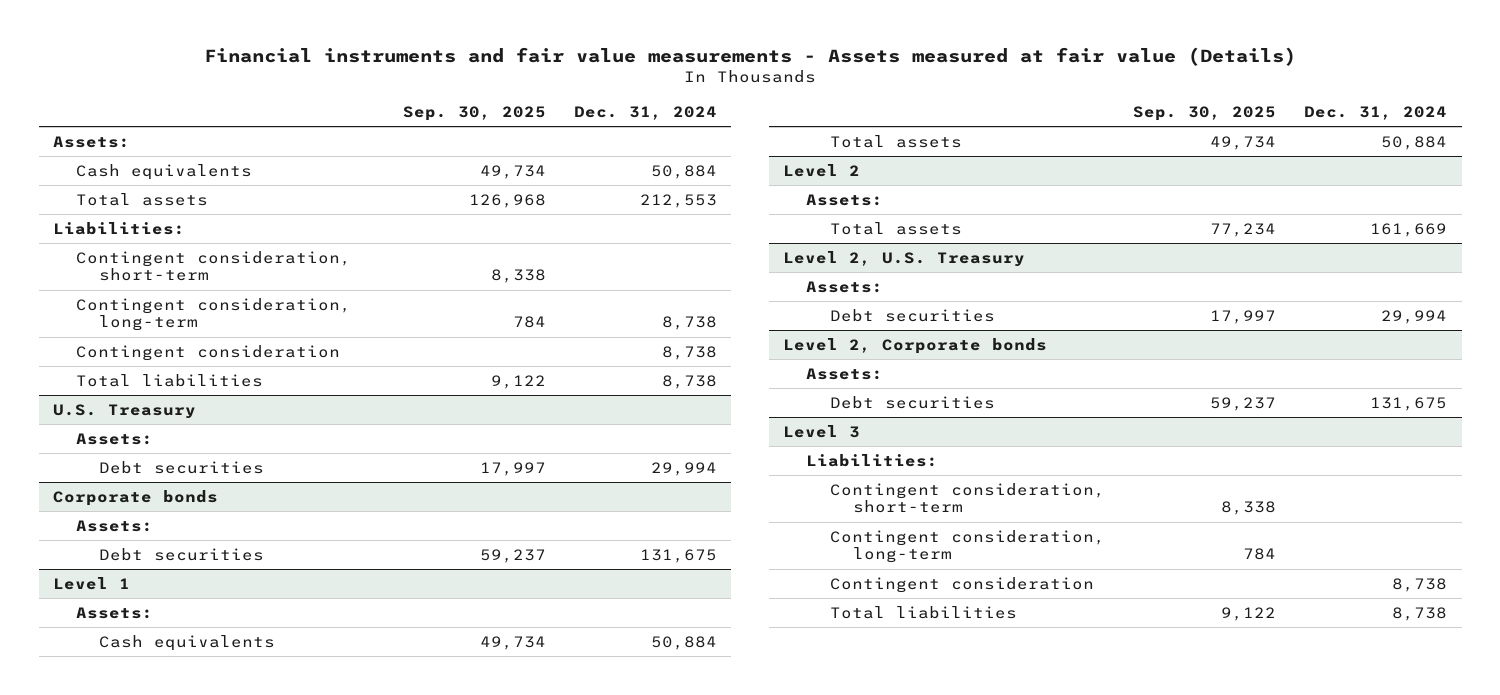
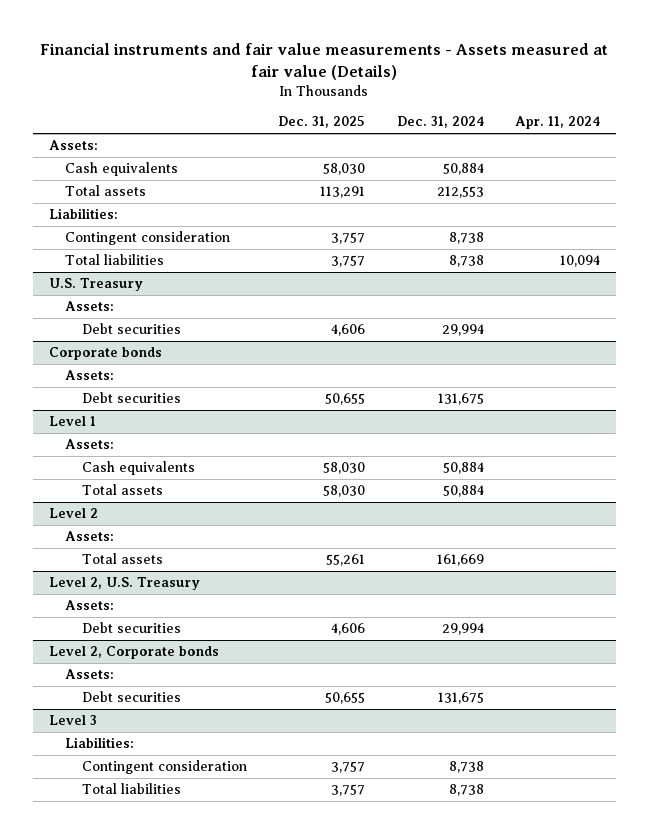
- | Sep. 30, 2025 | Dec. 31, 2024
+ | Dec. 31, 2025 | Dec. 31, 2024 | Apr. 11, 2024
- Contingent consideration, short-term | 8,338 |
- Contingent consideration, long-term | 784 | 8,738
@ Level 3
- Contingent consideration, short-term | 8,338 |
- Contingent consideration, long-term | 784 |

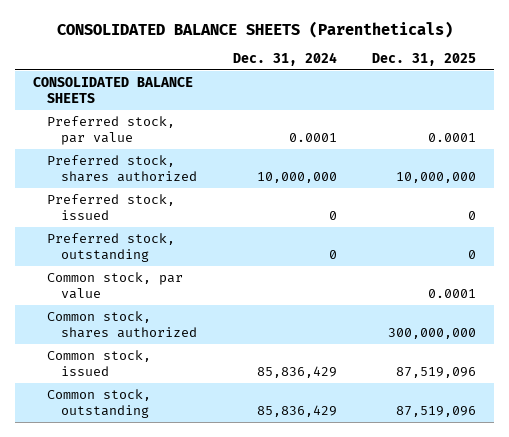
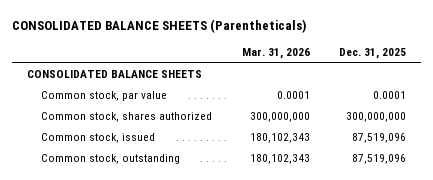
- | Dec. 31, 2024 | Dec. 31, 2025
+ | Mar. 31, 2026 | Dec. 31, 2025
- Preferred stock, par value | 0.0001 | 0.0001
- Preferred stock, shares authorized | 10,000,000 | 10,000,000
- Preferred stock, issued | 0 | 0
- Preferred stock, outstanding | 0 | 0

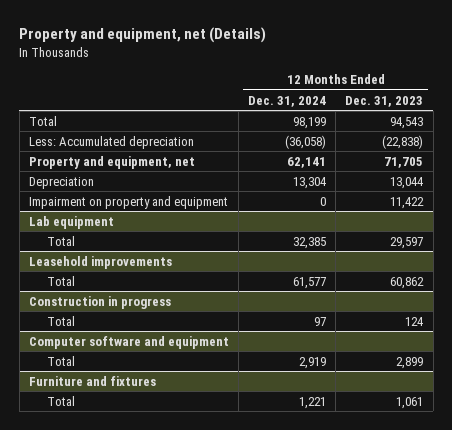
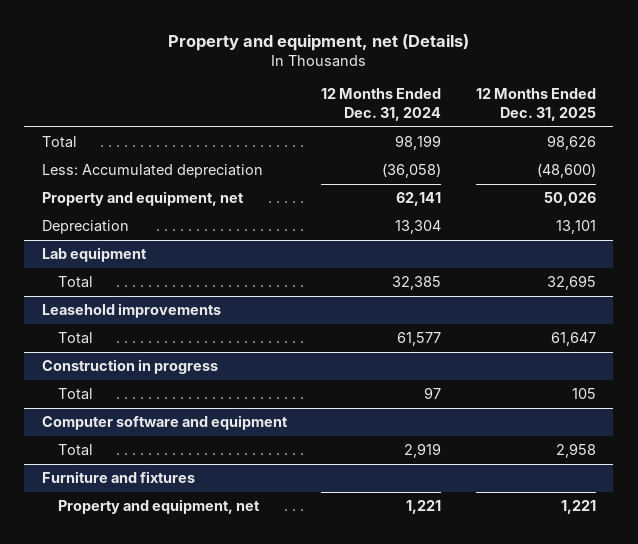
- | 12 Months Ended Dec. 31, 2024 | 12 Months Ended Dec. 31, 2023
+ | 12 Months Ended Dec. 31, 2024 | 12 Months Ended Dec. 31, 2025
- Impairment on property and equipment | 0 | 11,422
@ Furniture and fixtures
- Total | 1,221 | 1,061
+ Property and equipment, net | 1,221 | 1,221

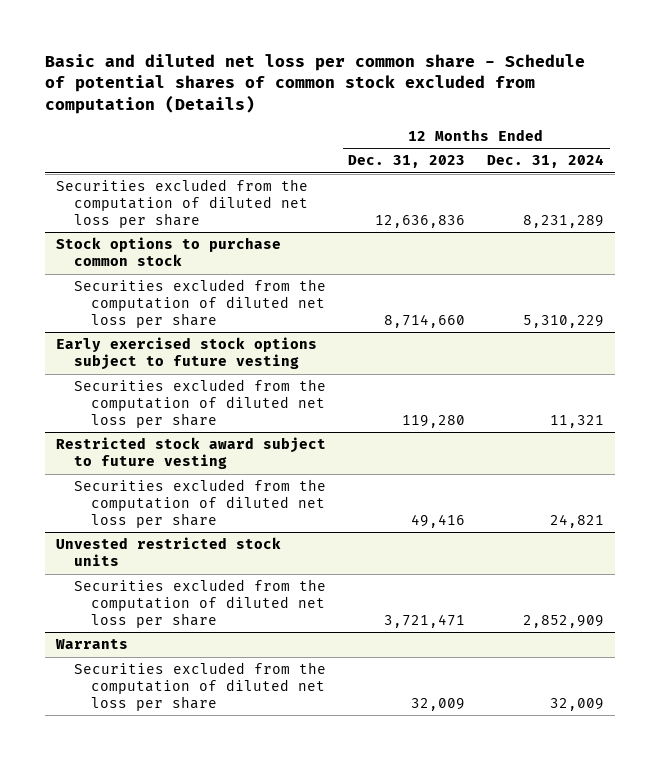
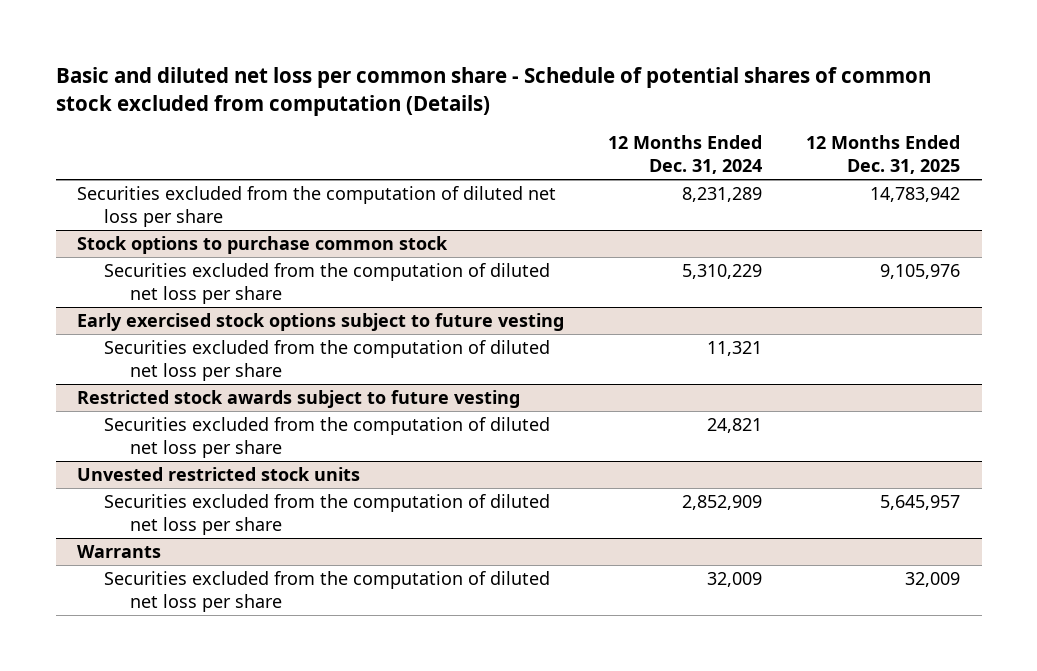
- | 12 Months Ended Dec. 31, 2023 | 12 Months Ended Dec. 31, 2024
+ | 12 Months Ended Dec. 31, 2024 | 12 Months Ended Dec. 31, 2025
- Restricted stock award subject to future vesting
+ Restricted stock awards subject to future vesting

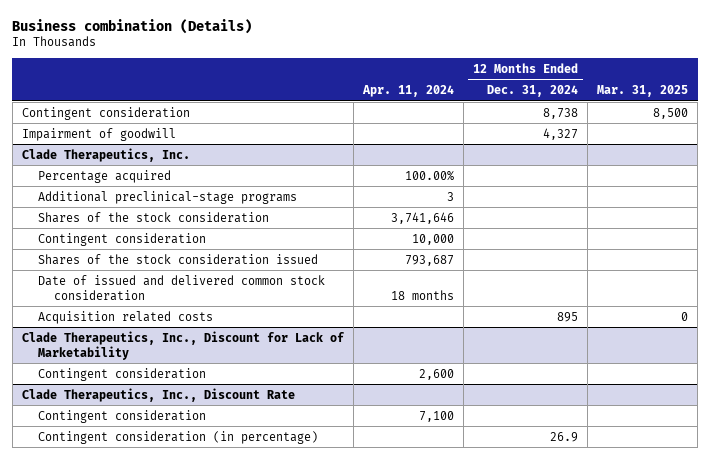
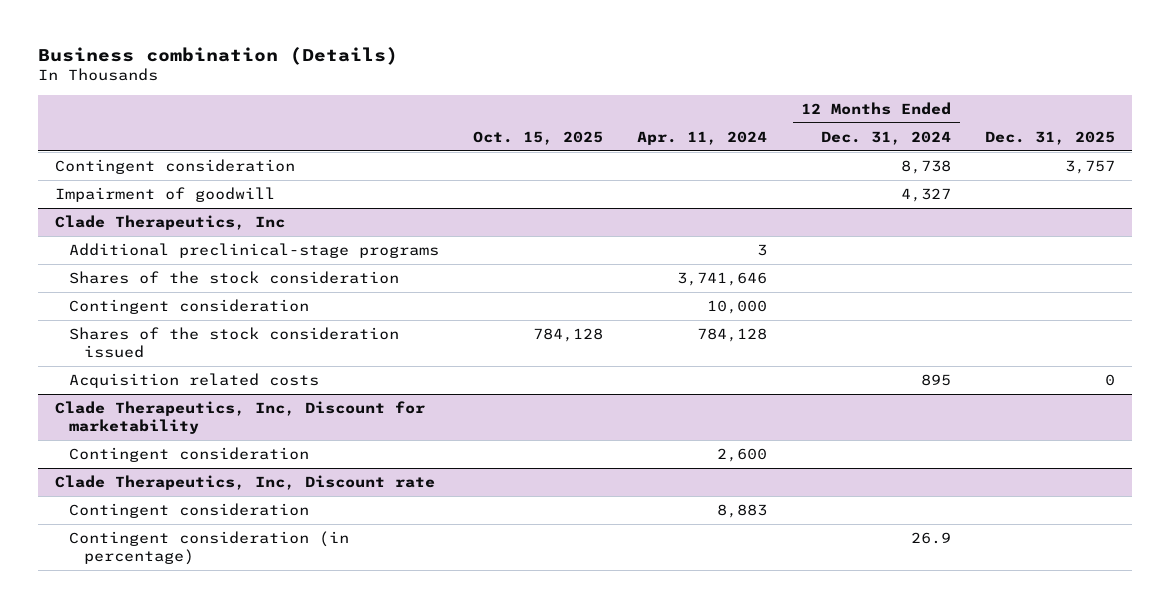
- | Apr. 11, 2024 | 12 Months Ended Dec. 31, 2024 | Mar. 31, 2025
+ | Oct. 15, 2025 | Apr. 11, 2024 | 12 Months Ended Dec. 31, 2024 | Dec. 31, 2025
- Clade Therapeutics, Inc.
- Percentage acquired | 100.00% | |
+ Clade Therapeutics, Inc
- Shares of the stock consideration issued | 793,687 | |
- Date of issued and delivered common stock consideration | 18 months | |
+ Shares of the stock consideration issued | 784,128 | 784,128 | |
- Clade Therapeutics, Inc., Discount for Lack of Marketability
+ Clade Therapeutics, Inc, Discount for marketability
- Clade Therapeutics, Inc., Discount Rate
- Contingent consideration | 7,100 | |
+ Clade Therapeutics, Inc, Discount rate
+ Contingent consideration | | 8,883 | |

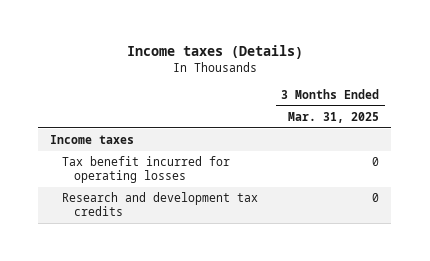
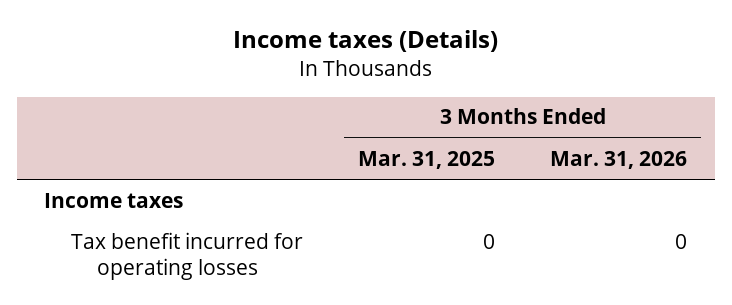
- | 3 Months Ended Mar. 31, 2025
+ | 3 Months Ended Mar. 31, 2025 | 3 Months Ended Mar. 31, 2026
- Research and development tax credits | 0

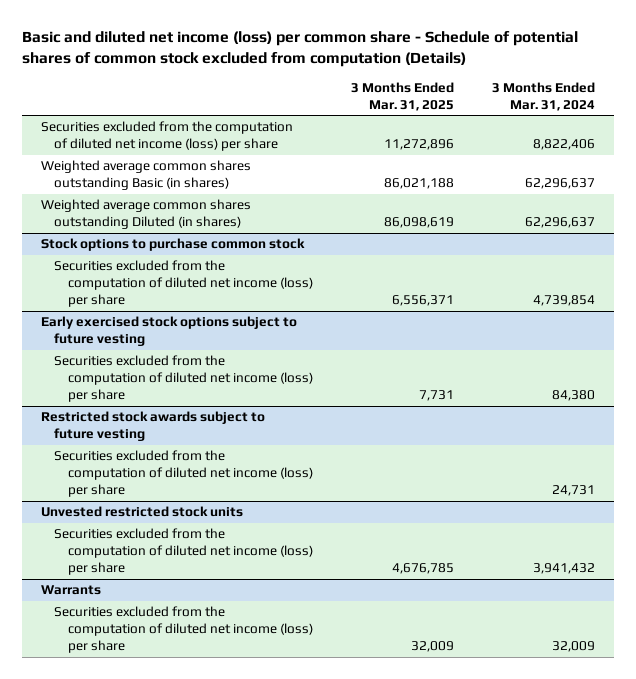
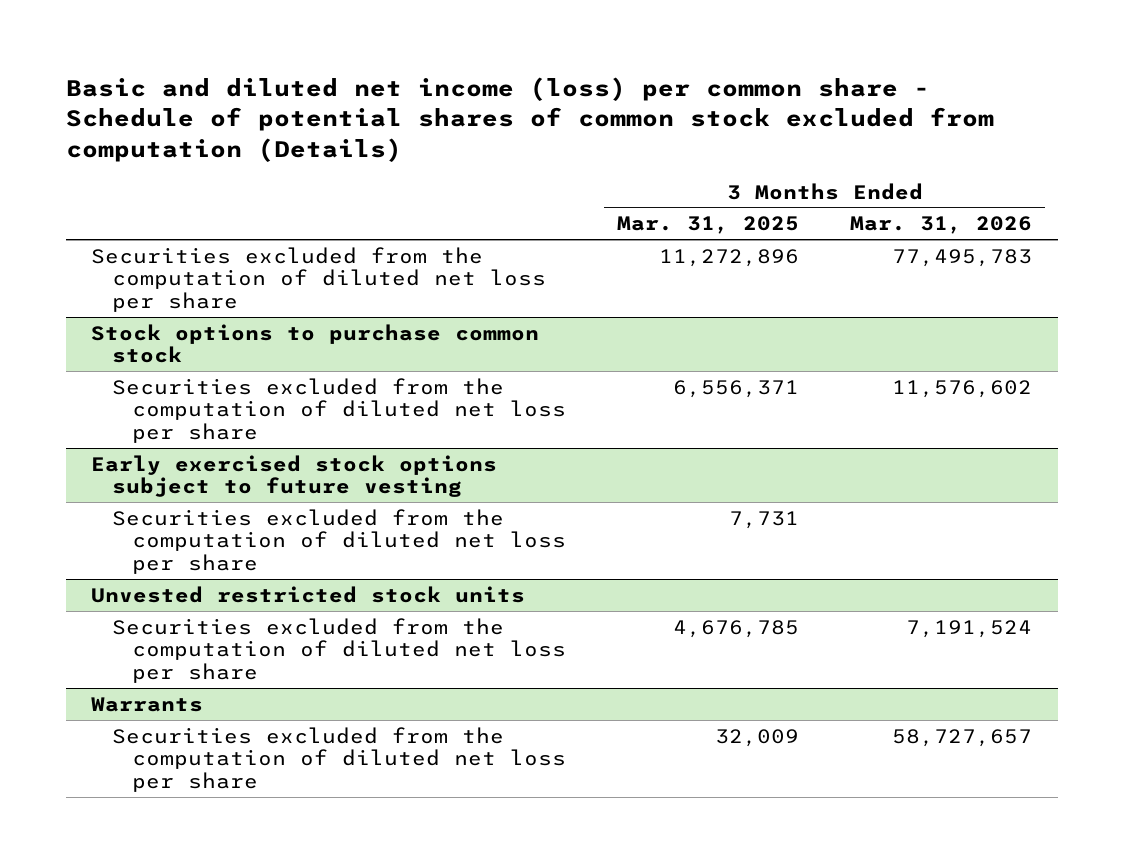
- | 3 Months Ended Mar. 31, 2025 | 3 Months Ended Mar. 31, 2024
+ | 3 Months Ended Mar. 31, 2025 | 3 Months Ended Mar. 31, 2026
- Securities excluded from the computation of diluted net income (loss) per share | 11,272,896 | 8,822,406
- Weighted average common shares outstanding Basic (in shares) | 86,021,188 | 62,296,637
- Weighted average common shares outstanding Diluted (in shares) | 86,098,619 | 62,296,637
+ Securities excluded from the computation of diluted net loss per share | 11,272,896 | 77,495,783
@ Stock options to purchase common stock
- Securities excluded from the computation of diluted net income (loss) per share | 6,556,371 | 4,739,854
+ Securities excluded from the computation of diluted net loss per share | 6,556,371 | 11,576,602
@ Early exercised stock options subject to future vesting
- Securities excluded from the computation of diluted net income (loss) per share | 7,731 | 84,380
- Restricted stock awards subject to future vesting
- Securities excluded from the computation of diluted net income (loss) per share | | 24,731
@ Early exercised stock options subject to future vesting
+ Securities excluded from the computation of diluted net loss per share | 7,731 |
@ Unvested restricted stock units
- Securities excluded from the computation of diluted net income (loss) per share | 4,676,785 | 3,941,432
+ Securities excluded from the computation of diluted net loss per share | 4,676,785 | 7,191,524
@ Warrants
- Securities excluded from the computation of diluted net income (loss) per share | 32,009 | 32,009
+ Securities excluded from the computation of diluted net loss per share | 32,009 | 58,727,657

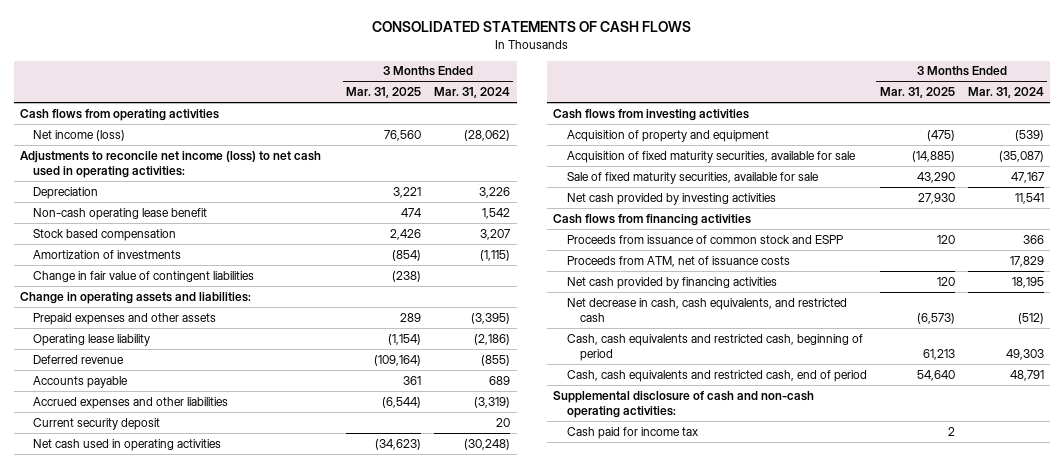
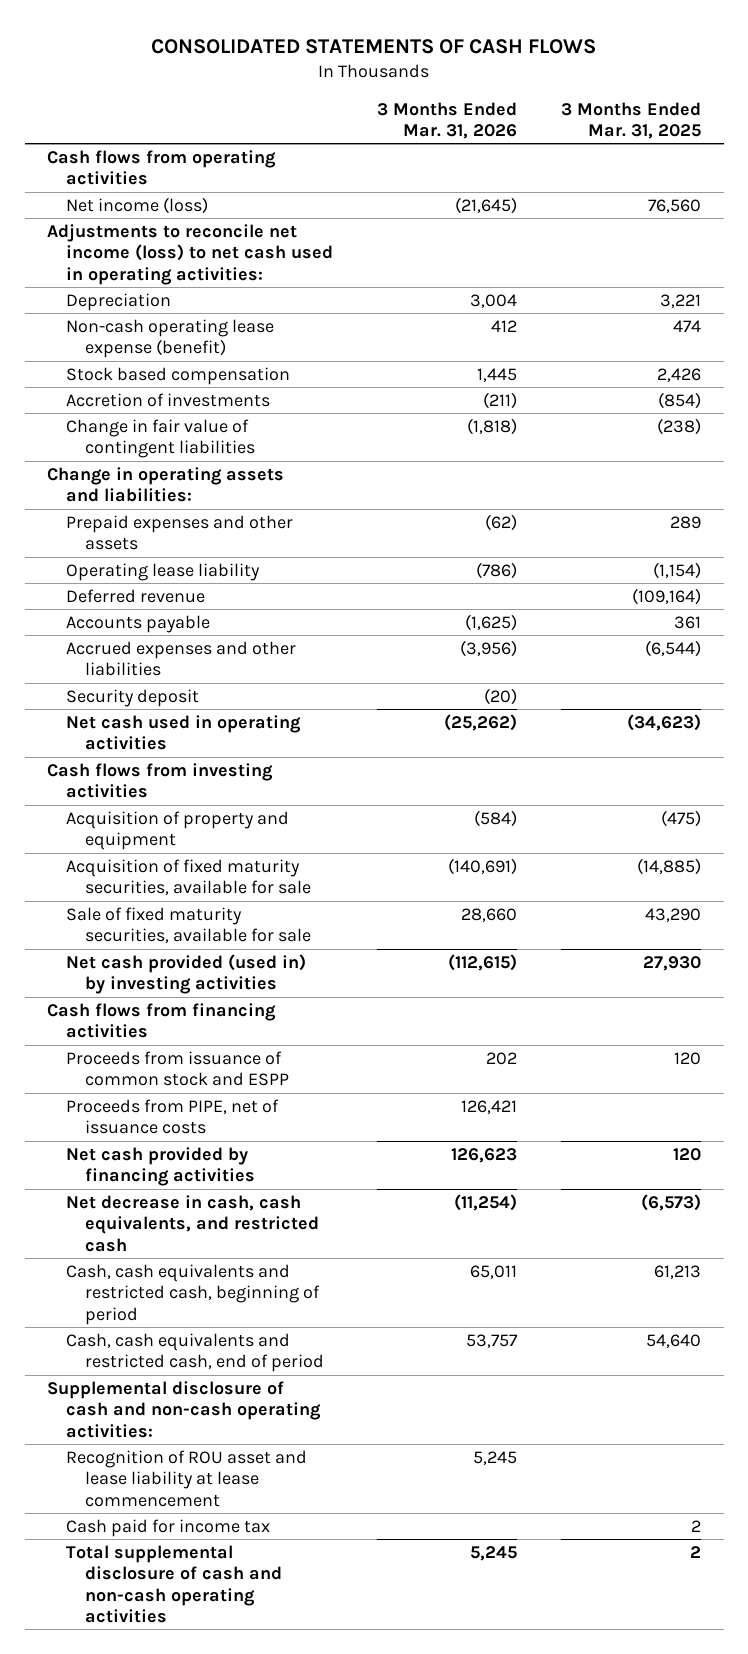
- | 3 Months Ended Mar. 31, 2025 | 3 Months Ended Mar. 31, 2024
+ | 3 Months Ended Mar. 31, 2026 | 3 Months Ended Mar. 31, 2025
- Non-cash operating lease benefit | 474 | 1,542
+ Non-cash operating lease expense (benefit) | 412 | 474
- Amortization of investments | (854) | (1,115)
+ Accretion of investments | (211) | (854)
- Current security deposit | | 20
+ Security deposit | (20) |
- Net cash provided by investing activities | 27,930 | 11,541
+ Net cash provided (used in) by investing activities | (112,615) | 27,930
- Proceeds from ATM, net of issuance costs | | 17,829
+ Proceeds from PIPE, net of issuance costs | 126,421 |
+ Recognition of ROU asset and lease liability at lease commencement | 5,245 |
+ Total supplemental disclosure of cash and non-cash operating activities | 5,245 | 2

